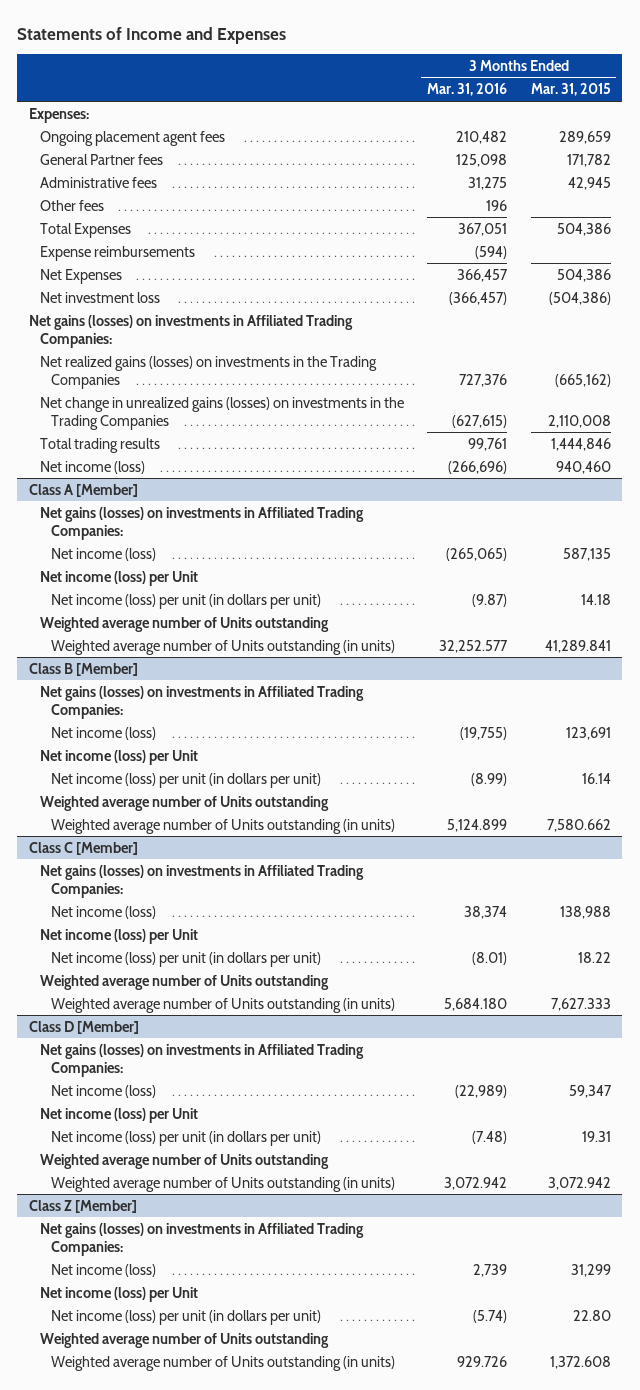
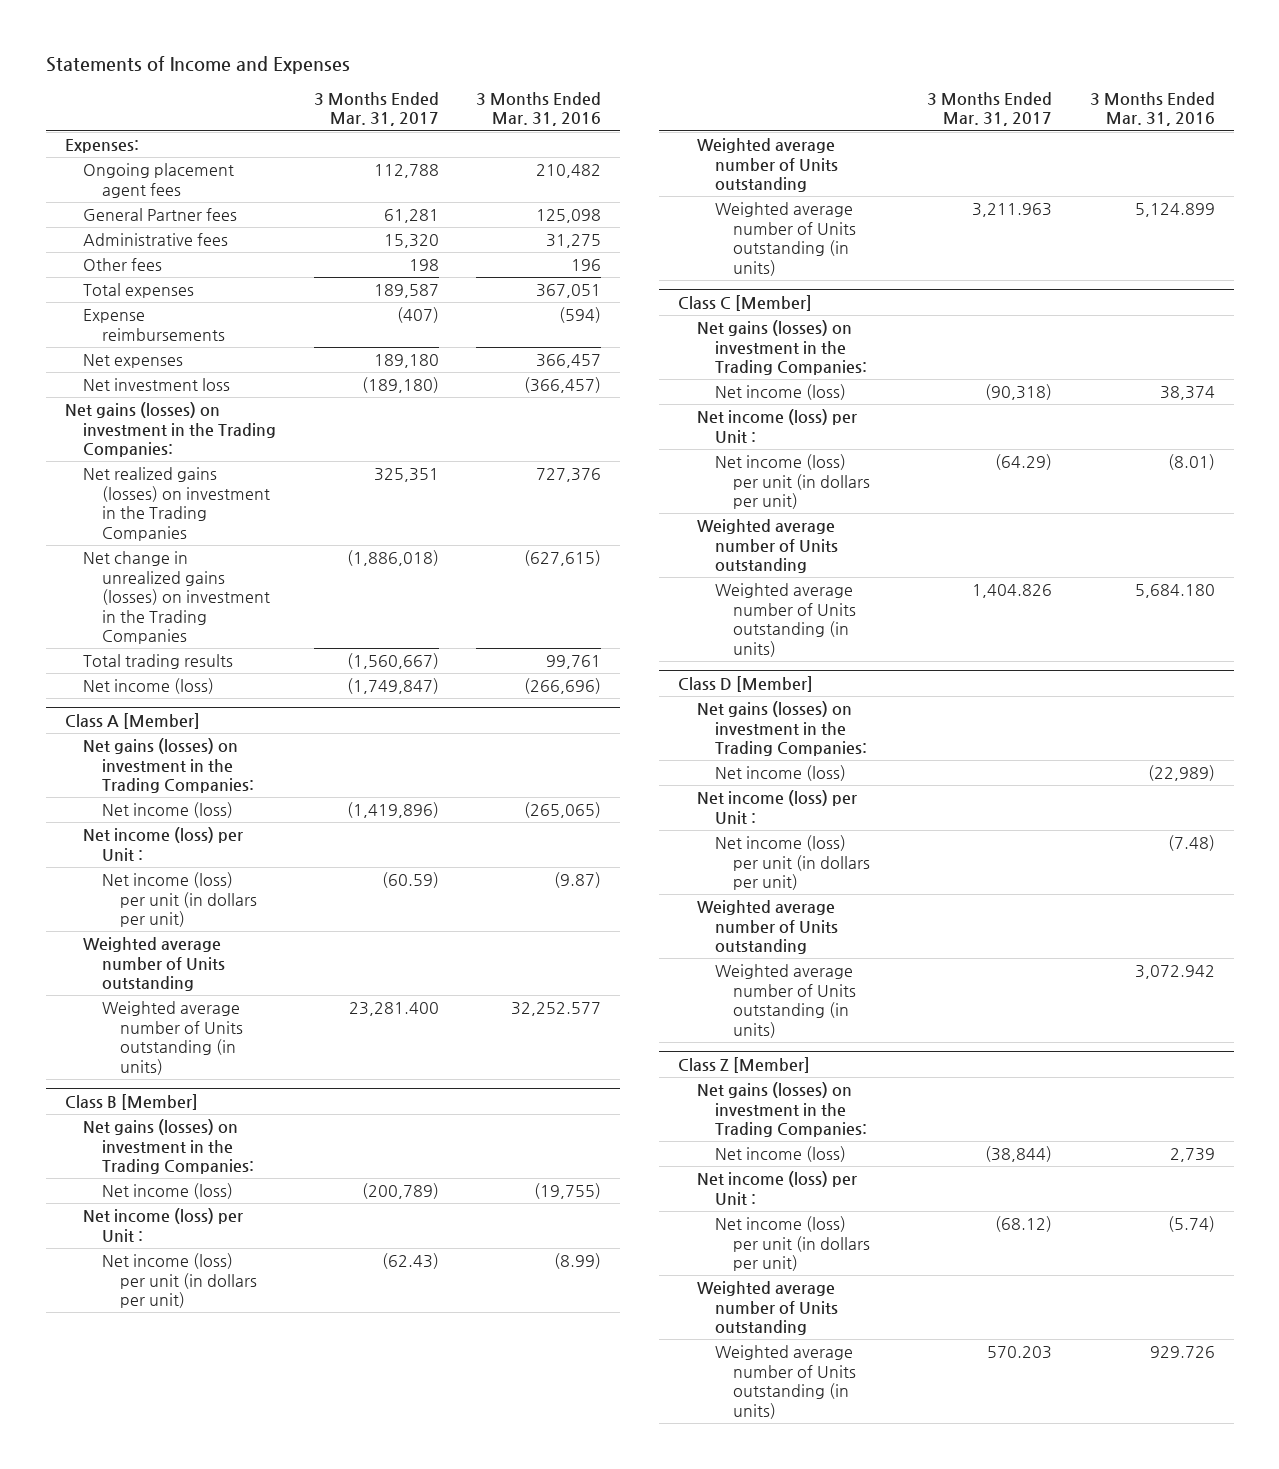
- | 3 Months Ended Mar. 31, 2016 | 3 Months Ended Mar. 31, 2015
+ | 3 Months Ended Mar. 31, 2017 | 3 Months Ended Mar. 31, 2016
- Total Expenses | 367,051 | 504,386
+ Total expenses | 189,587 | 367,051
- Net Expenses | 366,457 | 504,386
+ Net expenses | 189,180 | 366,457
- Net gains (losses) on investments in Affiliated Trading Companies:
- Net realized gains (losses) on investments in the Trading Companies | 727,376 | (665,162)
- Net change in unrealized gains (losses) on investments in the Trading Companies | (627,615) | 2,110,008
+ Net gains (losses) on investment in the Trading Companies:
+ Net realized gains (losses) on investment in the Trading Companies | 325,351 | 727,376
+ Net change in unrealized gains (losses) on investment in the Trading Companies | (1,886,018) | (627,615)
@ Class A [Member]
- Net gains (losses) on investments in Affiliated Trading Companies:
+ Net gains (losses) on investment in the Trading Companies:
- Net income (loss) per Unit
+ Net income (loss) per Unit :
@ Class B [Member]
- Net gains (losses) on investments in Affiliated Trading Companies:
+ Net gains (losses) on investment in the Trading Companies:
- Net income (loss) per Unit
+ Net income (loss) per Unit :
@ Class C [Member]
- Net gains (losses) on investments in Affiliated Trading Companies:
+ Net gains (losses) on investment in the Trading Companies:
- Net income (loss) per Unit
+ Net income (loss) per Unit :
@ Class D [Member]
- Net gains (losses) on investments in Affiliated Trading Companies:
+ Net gains (losses) on investment in the Trading Companies:
- Net income (loss) per Unit
+ Net income (loss) per Unit :
@ Class Z [Member]
- Net gains (losses) on investments in Affiliated Trading Companies:
+ Net gains (losses) on investment in the Trading Companies:
- Net income (loss) per Unit
+ Net income (loss) per Unit :

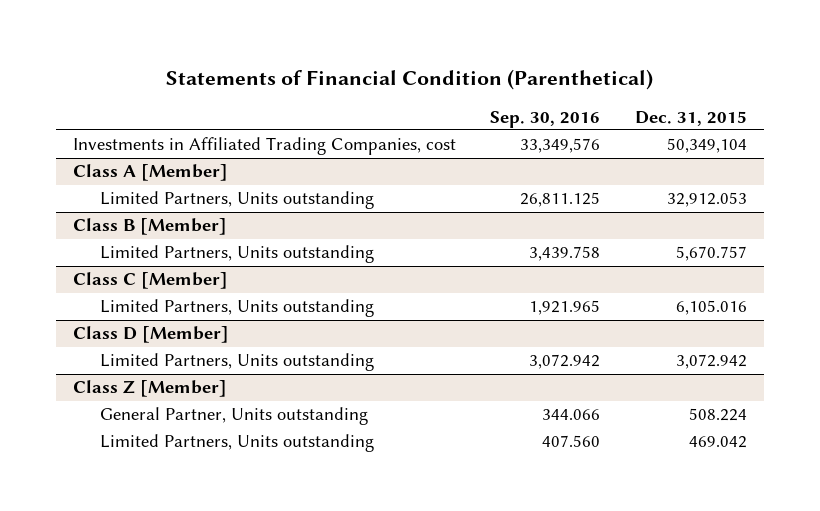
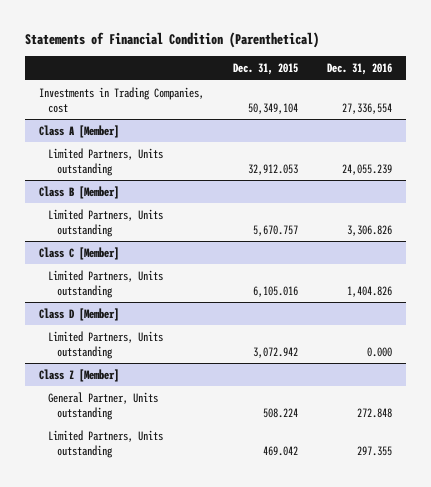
- | Sep. 30, 2016 | Dec. 31, 2015
+ | Dec. 31, 2015 | Dec. 31, 2016
- Investments in Affiliated Trading Companies, cost | 33,349,576 | 50,349,104
+ Investments in Trading Companies, cost | 50,349,104 | 27,336,554

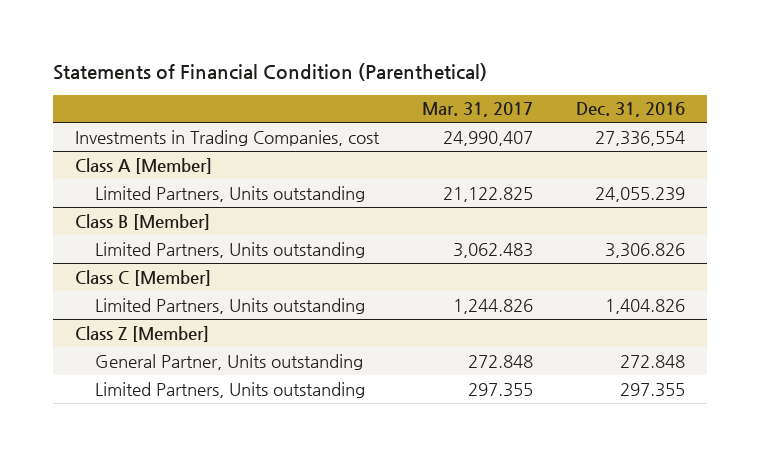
- | Dec. 31, 2015 | Dec. 31, 2016
+ | Mar. 31, 2017 | Dec. 31, 2016
- Class D [Member]
- Limited Partners, Units outstanding | 3,072.942 | 0.000

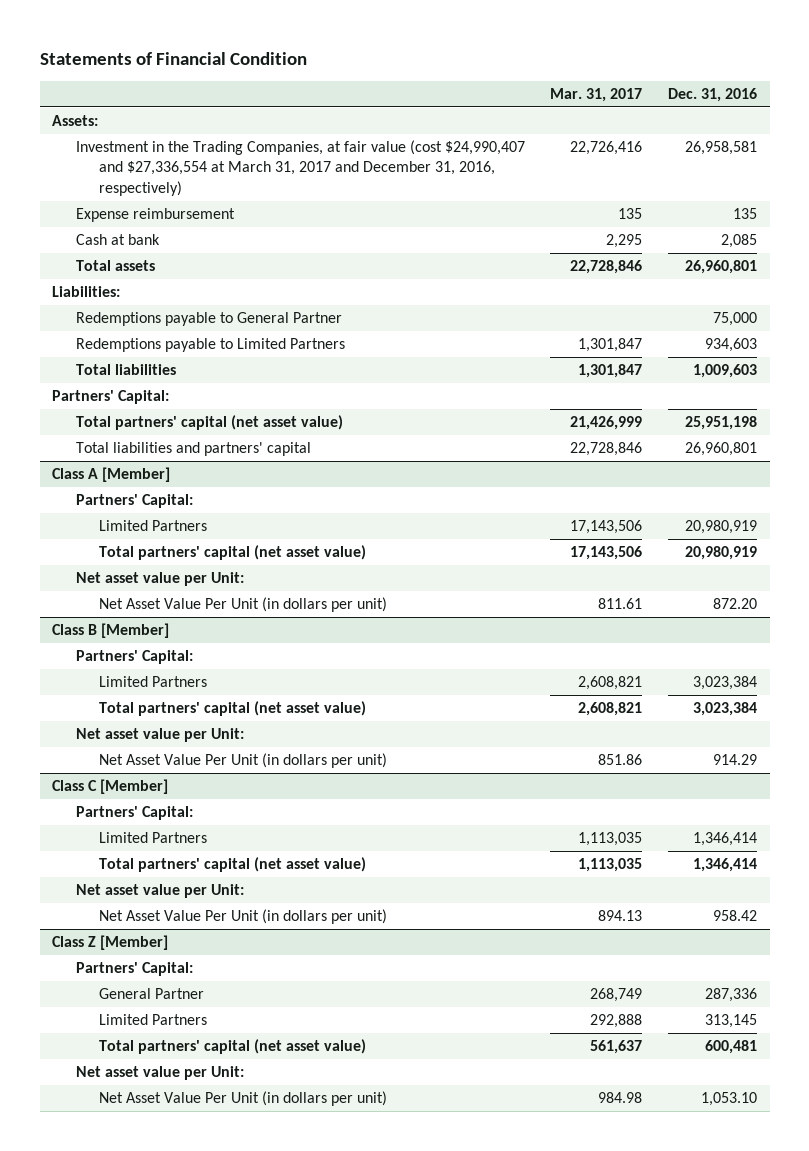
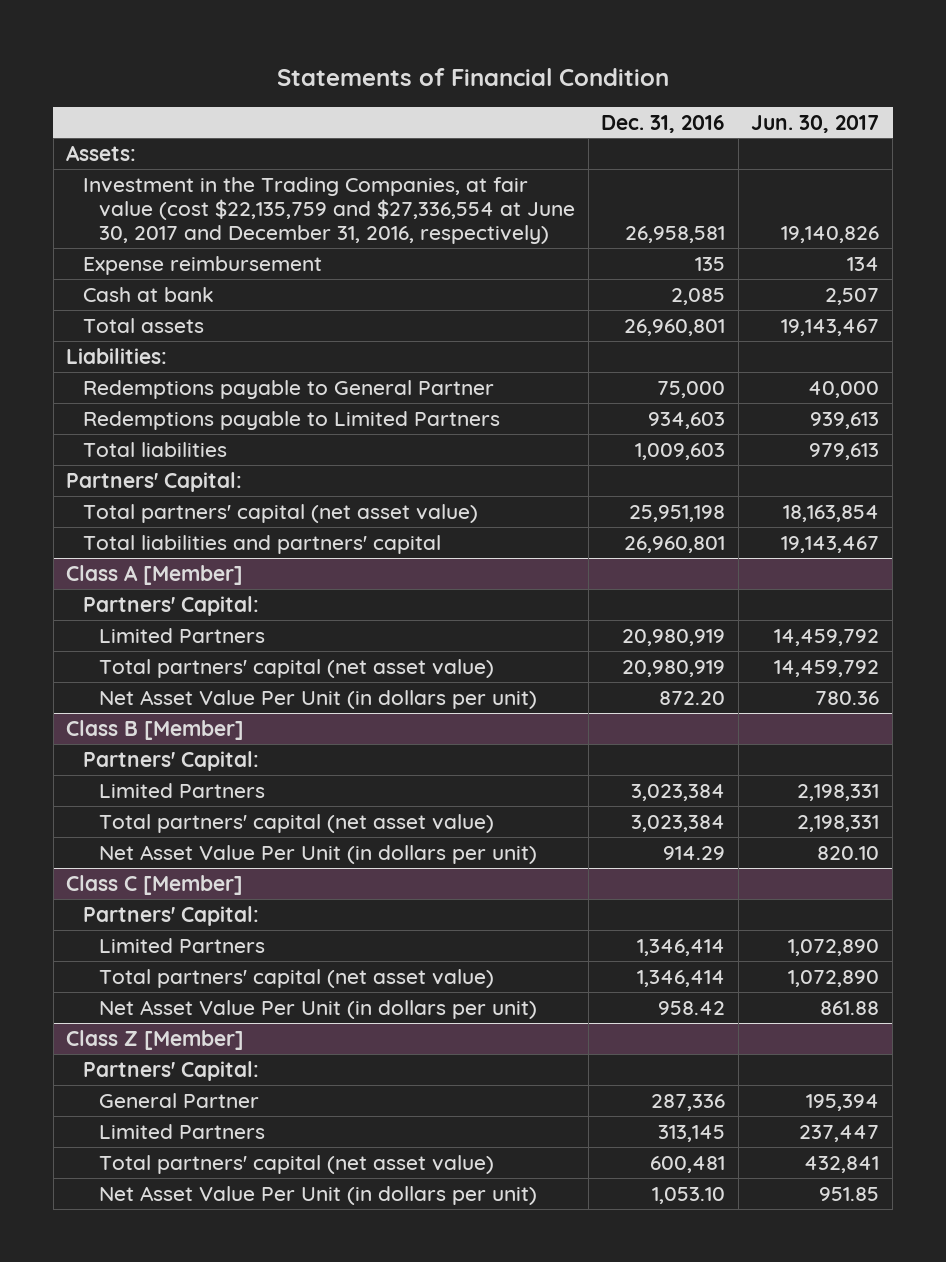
- | Mar. 31, 2017 | Dec. 31, 2016
+ | Dec. 31, 2016 | Jun. 30, 2017
- Investment in the Trading Companies, at fair value (cost $24,990,407 and $27,336,554 at March 31, 2017 and December 31, 2016, respectively) | 22,726,416 | 26,958,581
+ Investment in the Trading Companies, at fair value (cost $22,135,759 and $27,336,554 at June 30, 2017 and December 31, 2016, respectively) | 26,958,581 | 19,140,826
@ Class A [Member]
- Net asset value per Unit:
@ Class B [Member]
- Net asset value per Unit:
@ Class C [Member]
- Net asset value per Unit:
@ Class Z [Member]
- Net asset value per Unit:

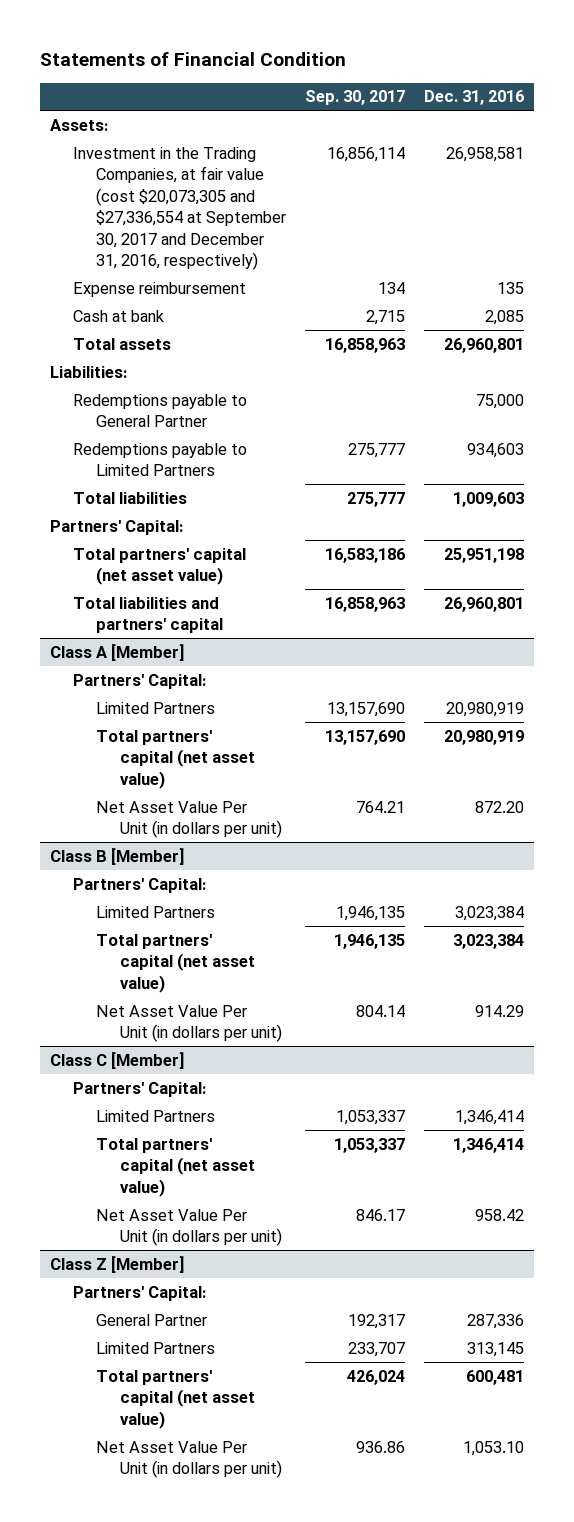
- | Dec. 31, 2016 | Jun. 30, 2017
+ | Sep. 30, 2017 | Dec. 31, 2016
- Investment in the Trading Companies, at fair value (cost $22,135,759 and $27,336,554 at June 30, 2017 and December 31, 2016, respectively) | 26,958,581 | 19,140,826
+ Investment in the Trading Companies, at fair value (cost $20,073,305 and $27,336,554 at September 30, 2017 and December 31, 2016, respectively) | 16,856,114 | 26,958,581

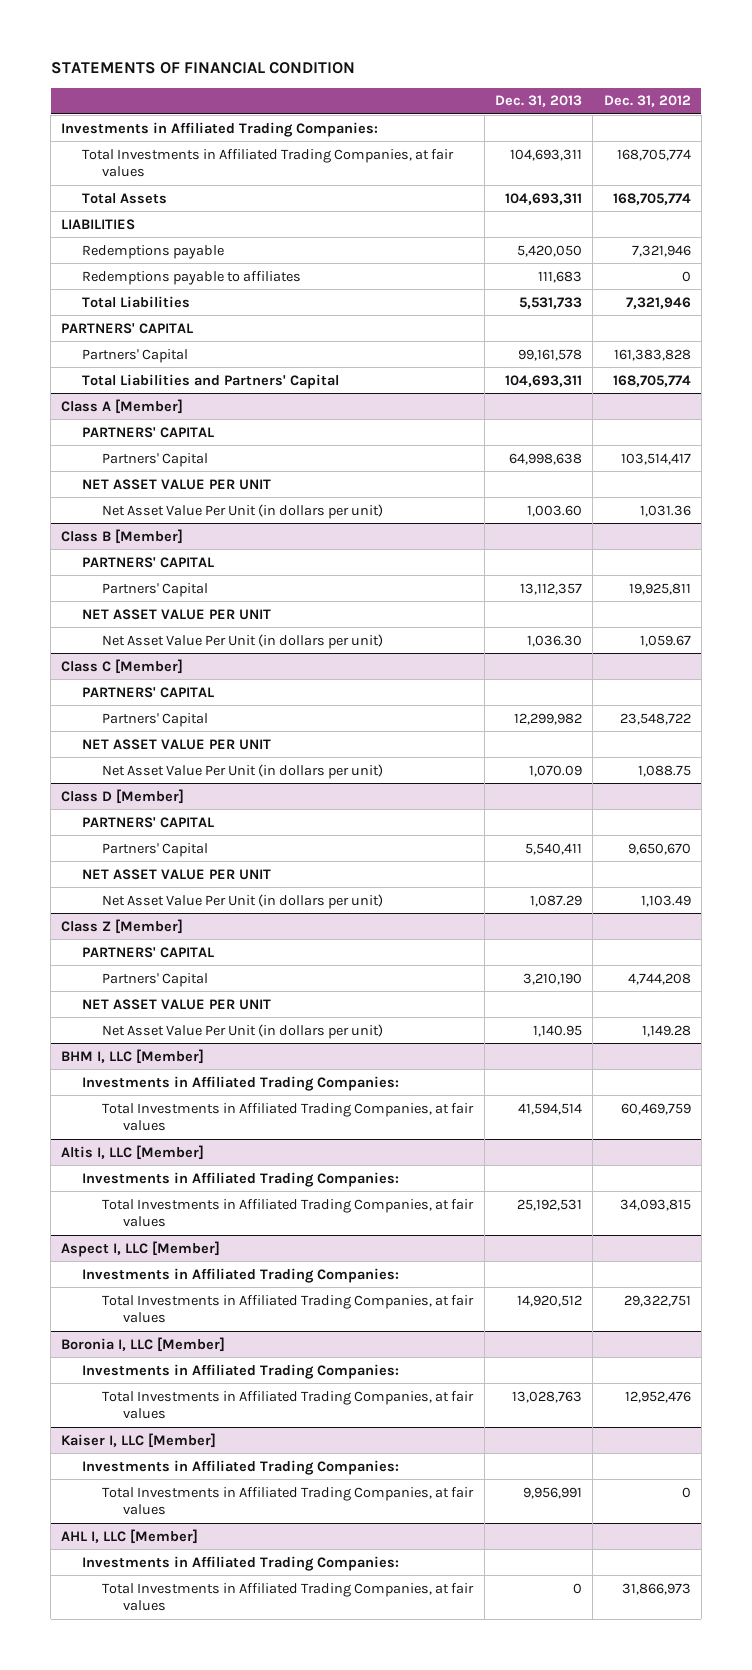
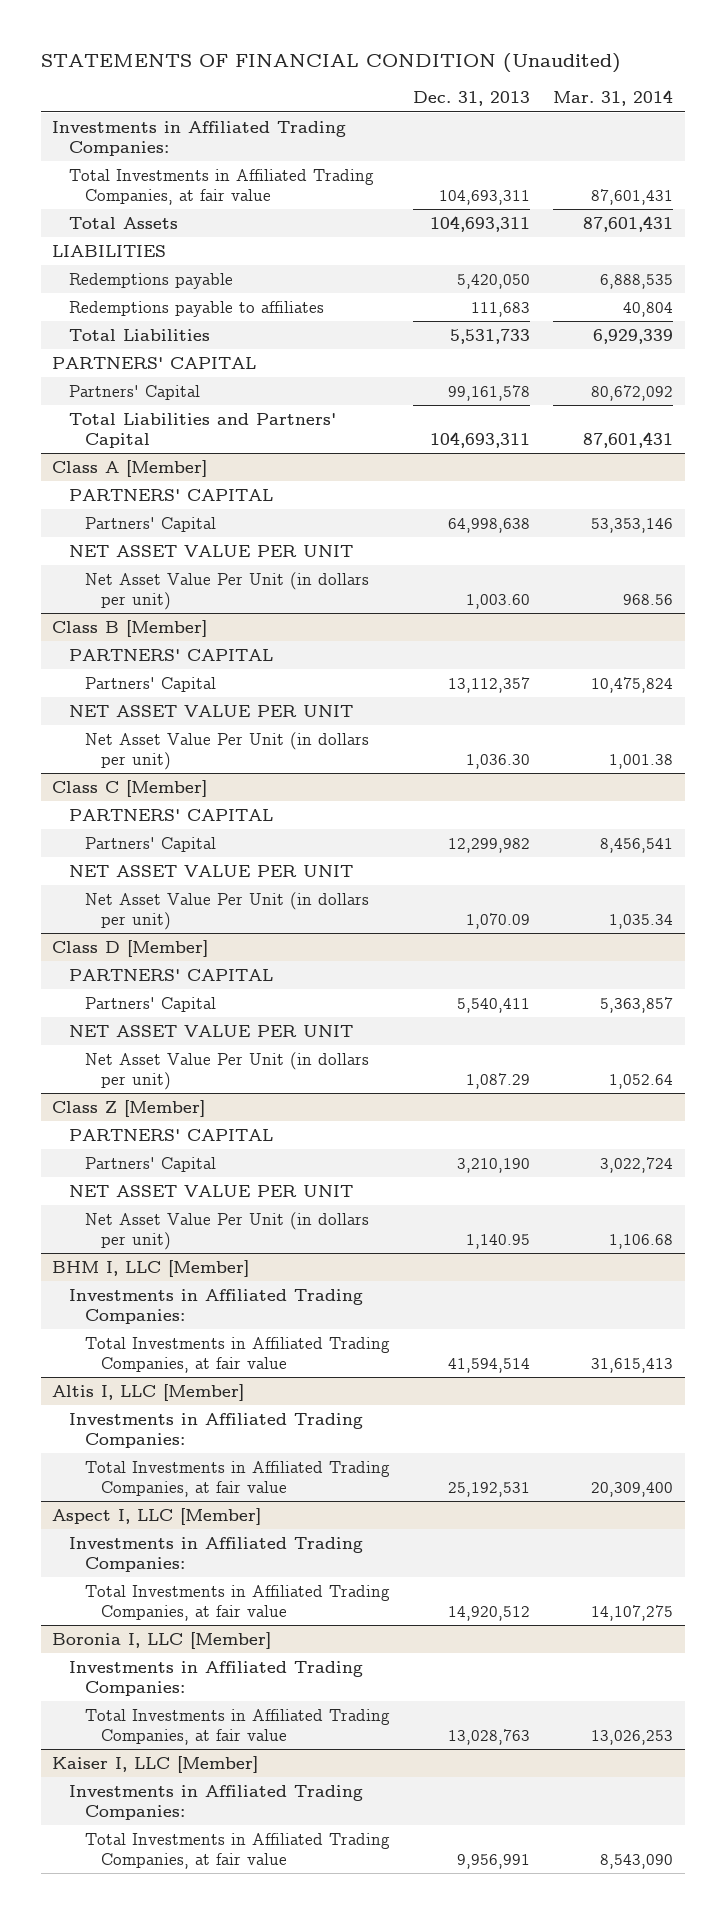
- STATEMENTS OF FINANCIAL CONDITION
+ STATEMENTS OF FINANCIAL CONDITION (Unaudited)
- | Dec. 31, 2013 | Dec. 31, 2012
+ | Dec. 31, 2013 | Mar. 31, 2014
- Total Investments in Affiliated Trading Companies, at fair values | 104,693,311 | 168,705,774
+ Total Investments in Affiliated Trading Companies, at fair value | 104,693,311 | 87,601,431
@ BHM I, LLC [Member]
- Total Investments in Affiliated Trading Companies, at fair values | 41,594,514 | 60,469,759
+ Total Investments in Affiliated Trading Companies, at fair value | 41,594,514 | 31,615,413
@ Altis I, LLC [Member]
- Total Investments in Affiliated Trading Companies, at fair values | 25,192,531 | 34,093,815
+ Total Investments in Affiliated Trading Companies, at fair value | 25,192,531 | 20,309,400
@ Aspect I, LLC [Member]
- Total Investments in Affiliated Trading Companies, at fair values | 14,920,512 | 29,322,751
+ Total Investments in Affiliated Trading Companies, at fair value | 14,920,512 | 14,107,275
@ Boronia I, LLC [Member]
- Total Investments in Affiliated Trading Companies, at fair values | 13,028,763 | 12,952,476
+ Total Investments in Affiliated Trading Companies, at fair value | 13,028,763 | 13,026,253
@ Kaiser I, LLC [Member]
- Total Investments in Affiliated Trading Companies, at fair values | 9,956,991 | 0
- AHL I, LLC [Member]
- Investments in Affiliated Trading Companies:
- Total Investments in Affiliated Trading Companies, at fair values | 0 | 31,866,973
@ Kaiser I, LLC [Member]
+ Total Investments in Affiliated Trading Companies, at fair value | 9,956,991 | 8,543,090

